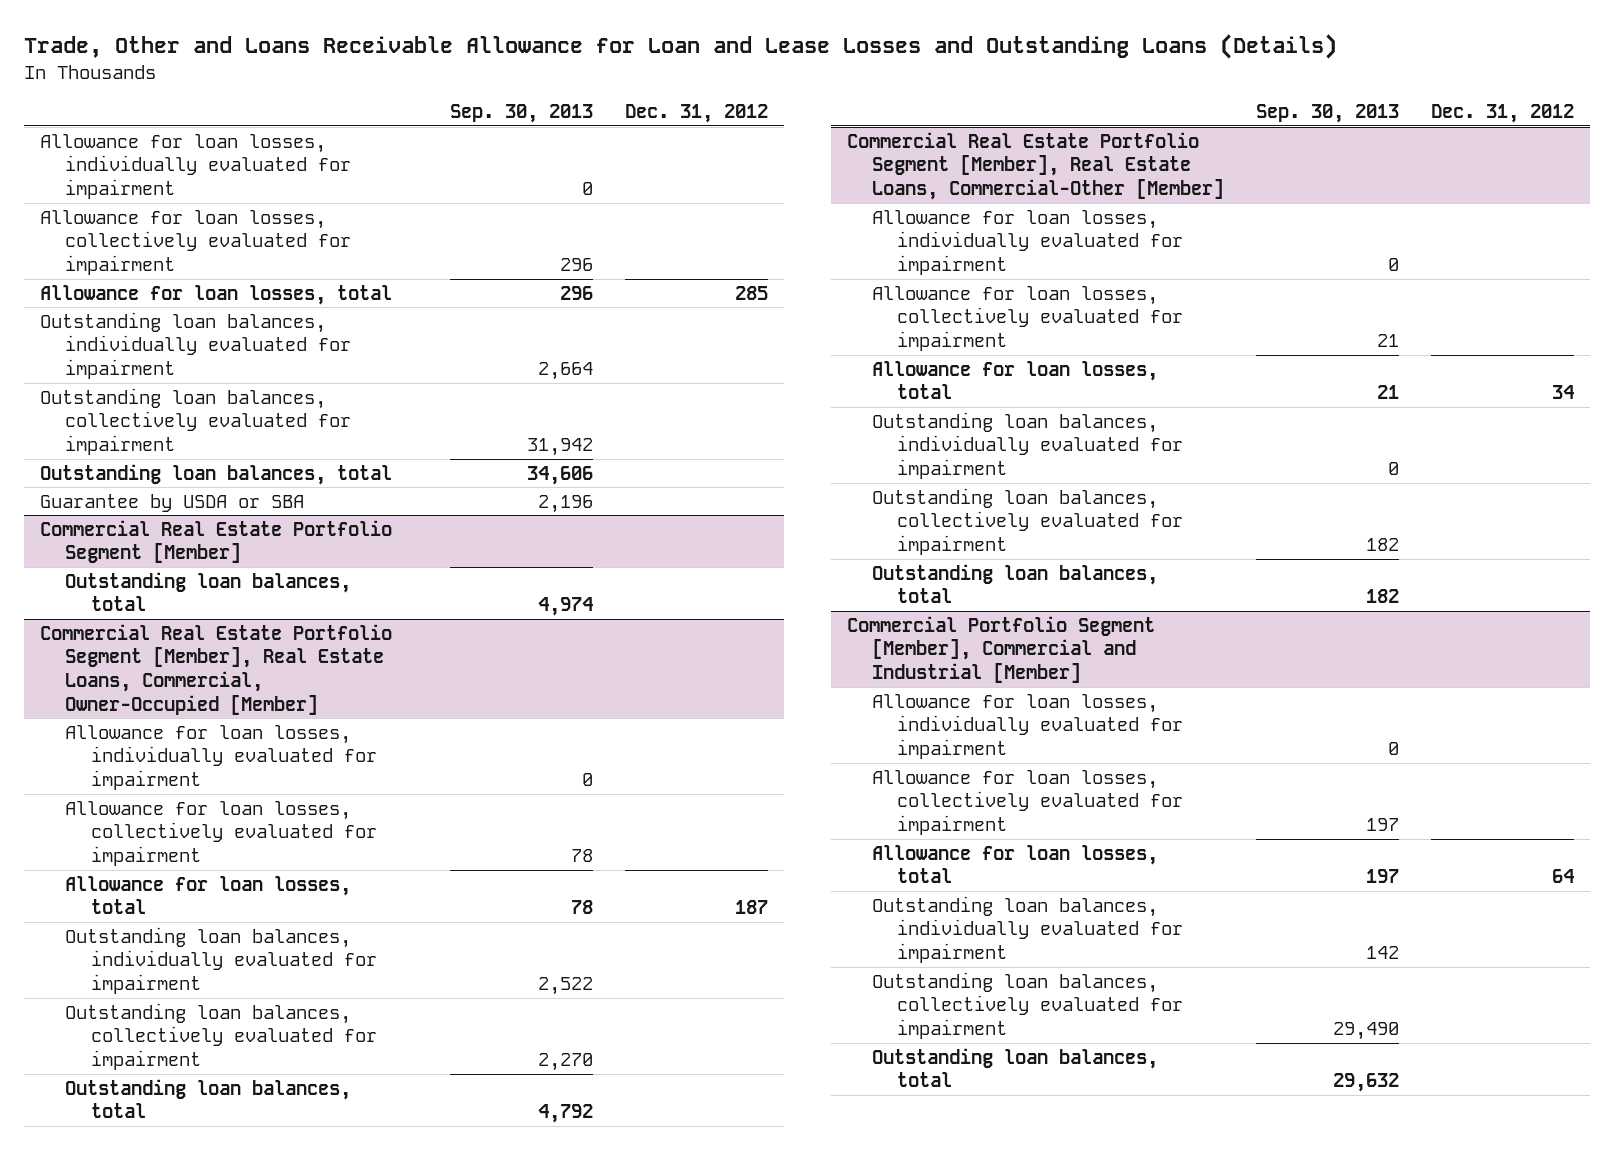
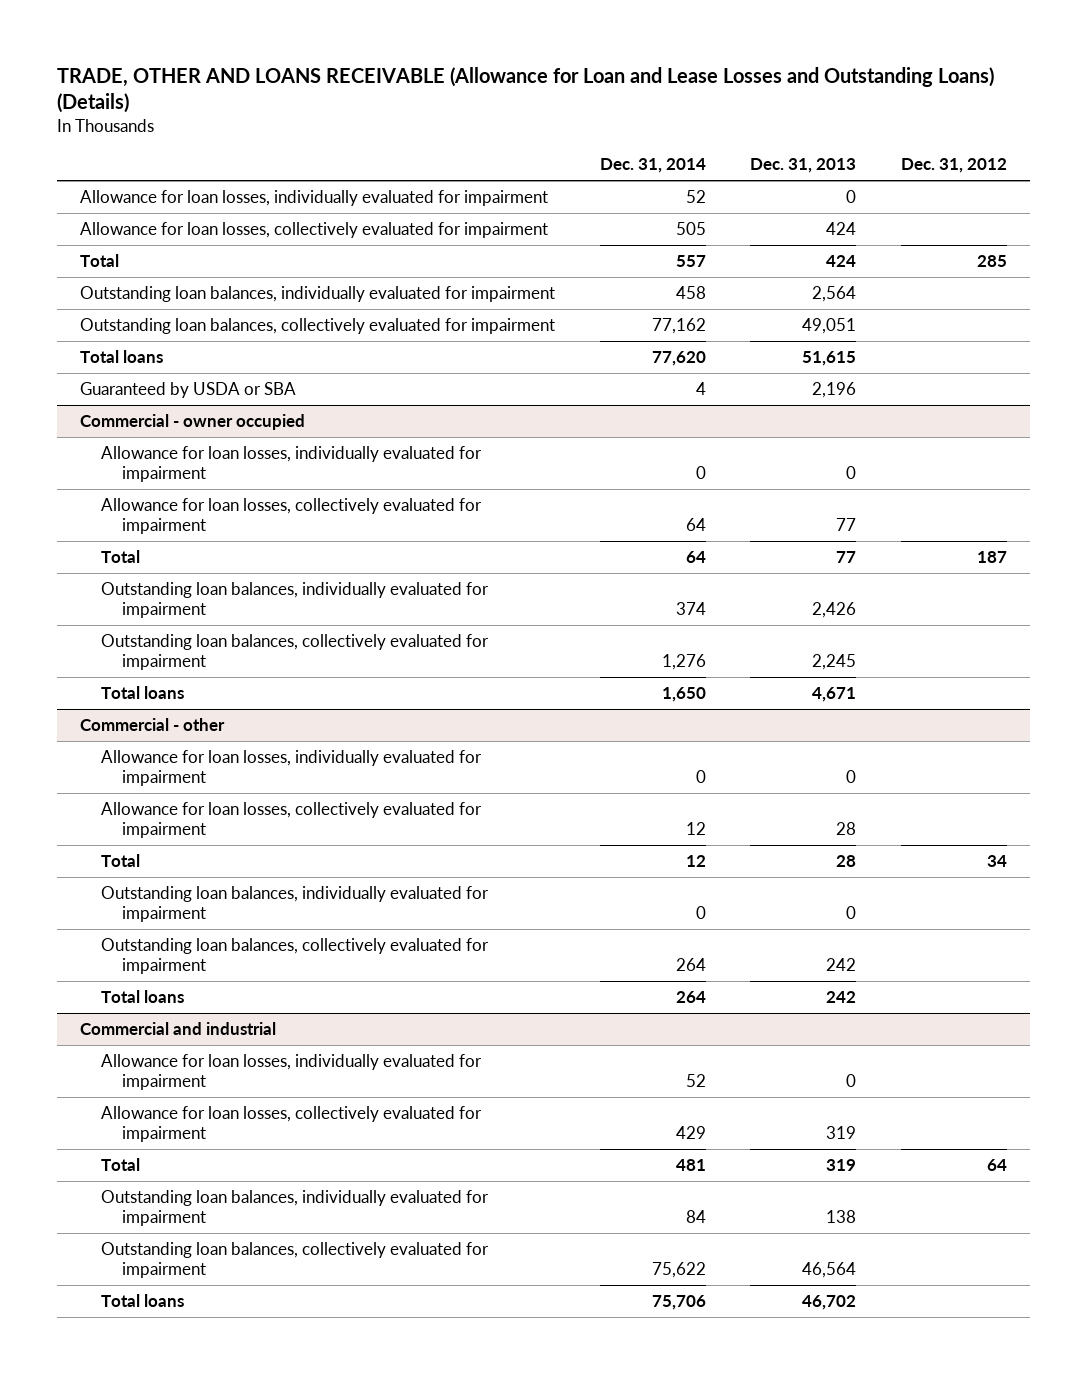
- Trade, Other and Loans Receivable Allowance for Loan and Lease Losses and Outstanding Loans (Details)
+ TRADE, OTHER AND LOANS RECEIVABLE (Allowance for Loan and Lease Losses and Outstanding Loans) (Details)
- | Sep. 30, 2013 | Dec. 31, 2012
+ | Dec. 31, 2014 | Dec. 31, 2013 | Dec. 31, 2012
- Allowance for loan losses, total | 296 | 285
+ Total | 557 | 424 | 285
- Outstanding loan balances, total | 34,606 |
- Guarantee by USDA or SBA | 2,196 |
- Commercial Real Estate Portfolio Segment [Member]
- Outstanding loan balances, total | 4,974 |
- Commercial Real Estate Portfolio Segment [Member], Real Estate Loans, Commercial, Owner-Occupied [Member]
+ Total loans | 77,620 | 51,615 |
+ Guaranteed by USDA or SBA | 4 | 2,196 |
+ Commercial - owner occupied
- Allowance for loan losses, total | 78 | 187
+ Total | 64 | 77 | 187
- Outstanding loan balances, total | 4,792 |
- Commercial Real Estate Portfolio Segment [Member], Real Estate Loans, Commercial-Other [Member]
+ Total loans | 1,650 | 4,671 |
+ Commercial - other
- Allowance for loan losses, total | 21 | 34
+ Total | 12 | 28 | 34
- Outstanding loan balances, total | 182 |
- Commercial Portfolio Segment [Member], Commercial and Industrial [Member]
+ Total loans | 264 | 242 |
+ Commercial and industrial
- Allowance for loan losses, total | 197 | 64
+ Total | 481 | 319 | 64
- Outstanding loan balances, total | 29,632 |
+ Total loans | 75,706 | 46,702 |

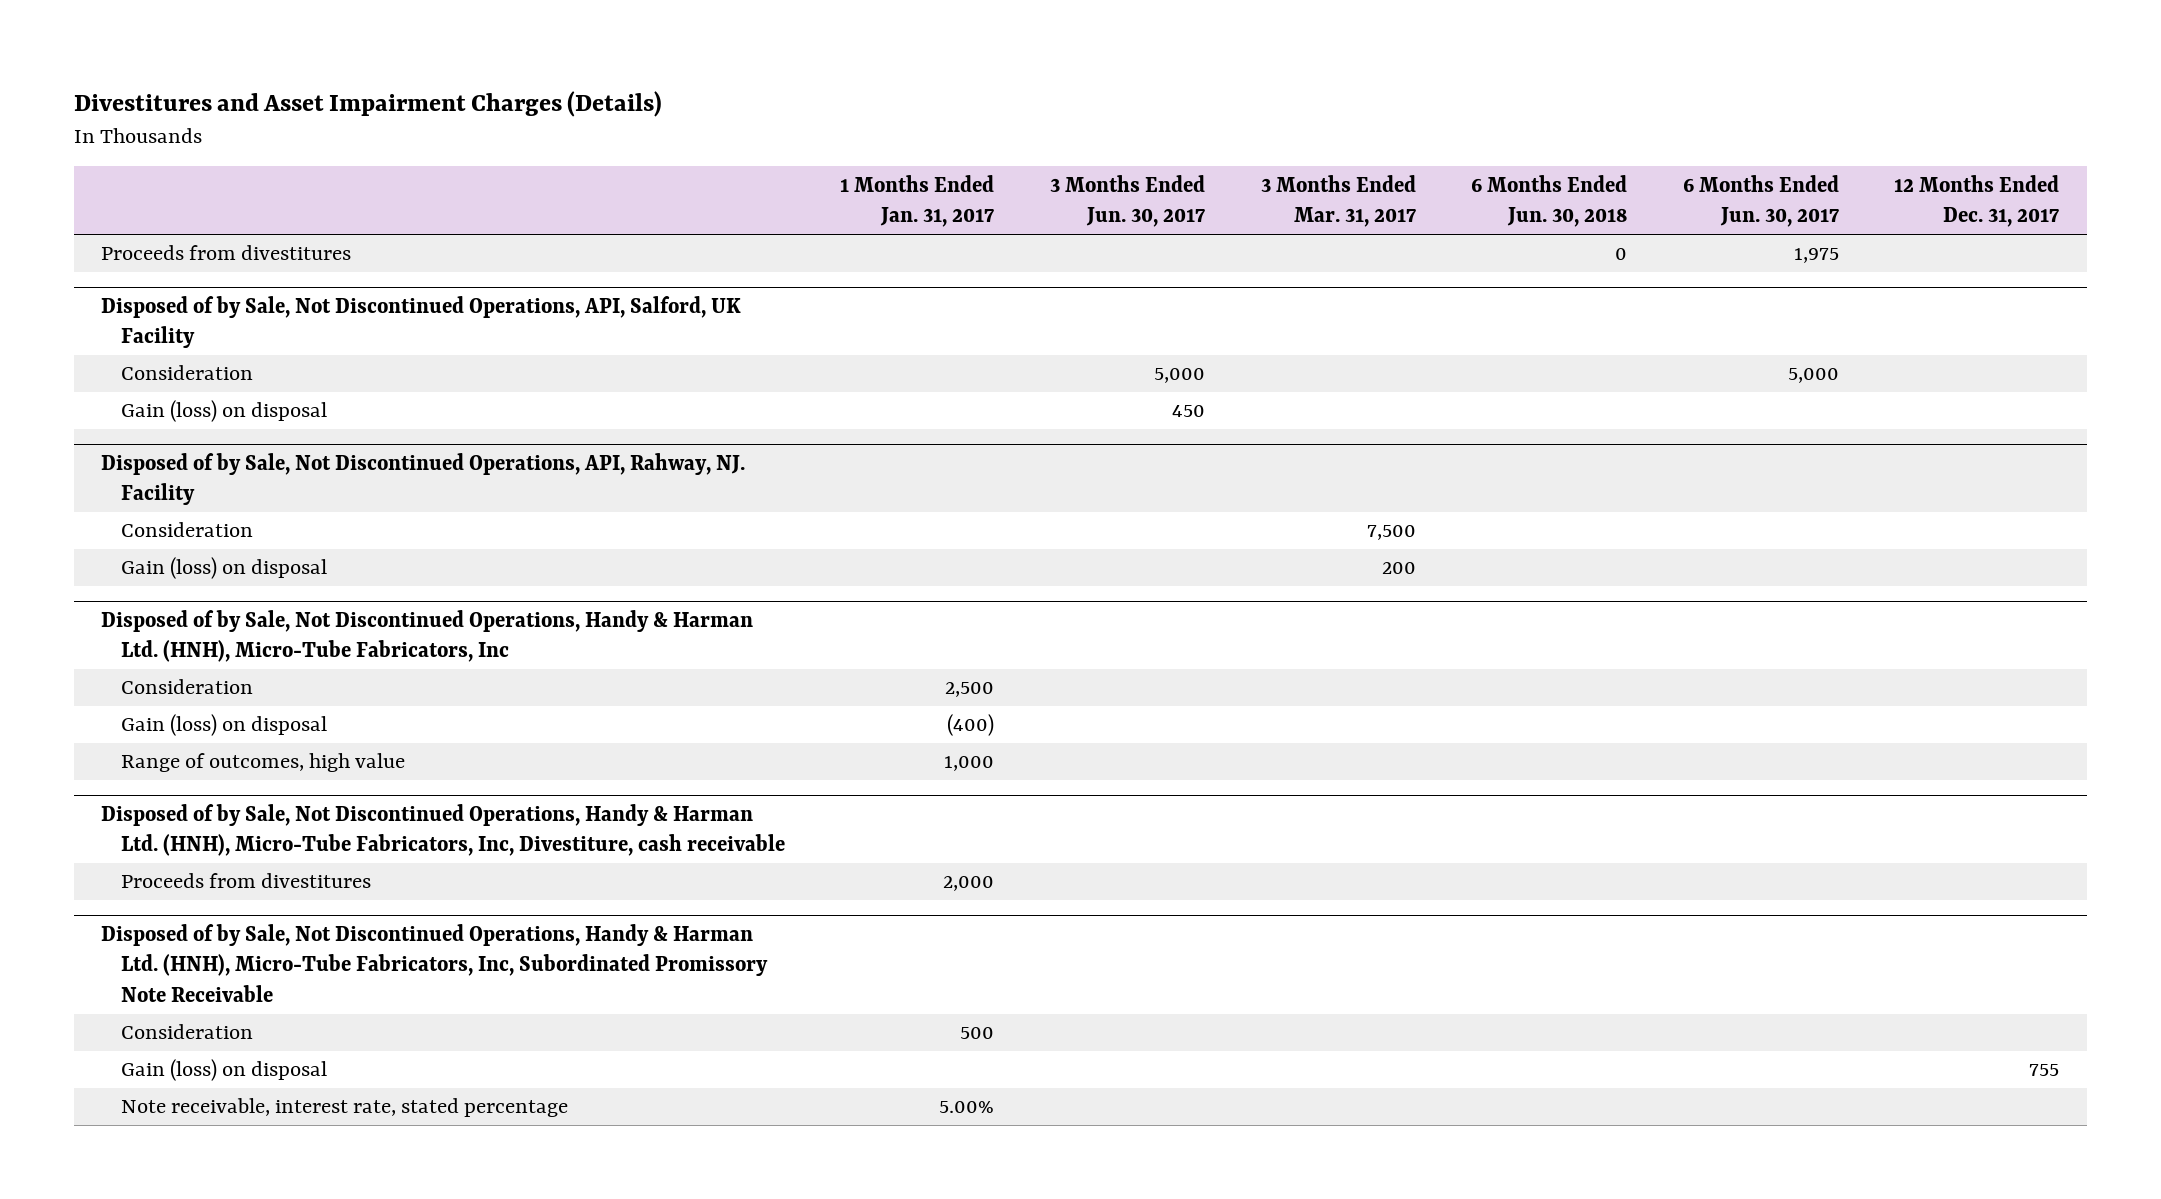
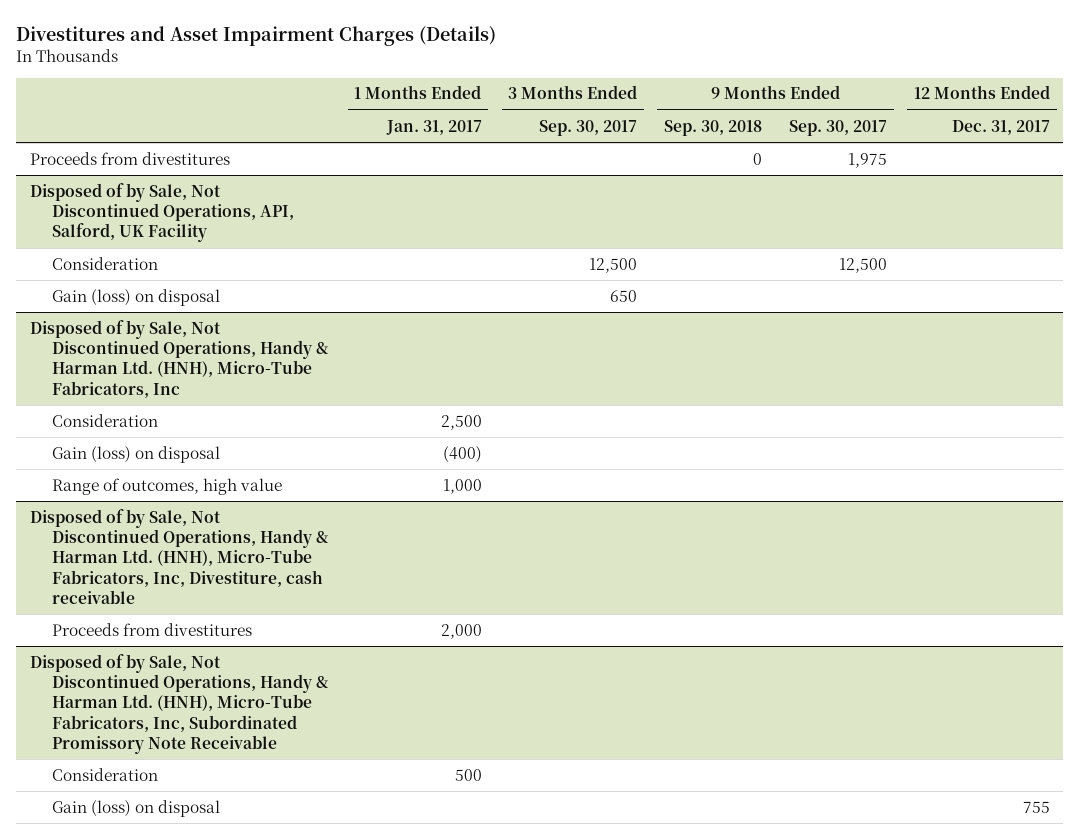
- | 1 Months Ended Jan. 31, 2017 | 3 Months Ended Jun. 30, 2017 | 3 Months Ended Mar. 31, 2017 | 6 Months Ended Jun. 30, 2018 | 6 Months Ended Jun. 30, 2017 | 12 Months Ended Dec. 31, 2017
+ | 1 Months Ended Jan. 31, 2017 | 3 Months Ended Sep. 30, 2017 | 9 Months Ended Sep. 30, 2018 | 9 Months Ended Sep. 30, 2017 | 12 Months Ended Dec. 31, 2017
- Disposed of by Sale, Not Discontinued Operations, API, Rahway, NJ. Facility
- Consideration | | | 7,500 | | |
- Gain (loss) on disposal | | | 200 | | |
@ Disposed of by Sale, Not Discontinued Operations, Handy & Harman Ltd. (HNH), Micro-Tube Fabricators, Inc, Subordinated Promissory Note Receivable
- Note receivable, interest rate, stated percentage | 5.00% | | | | |

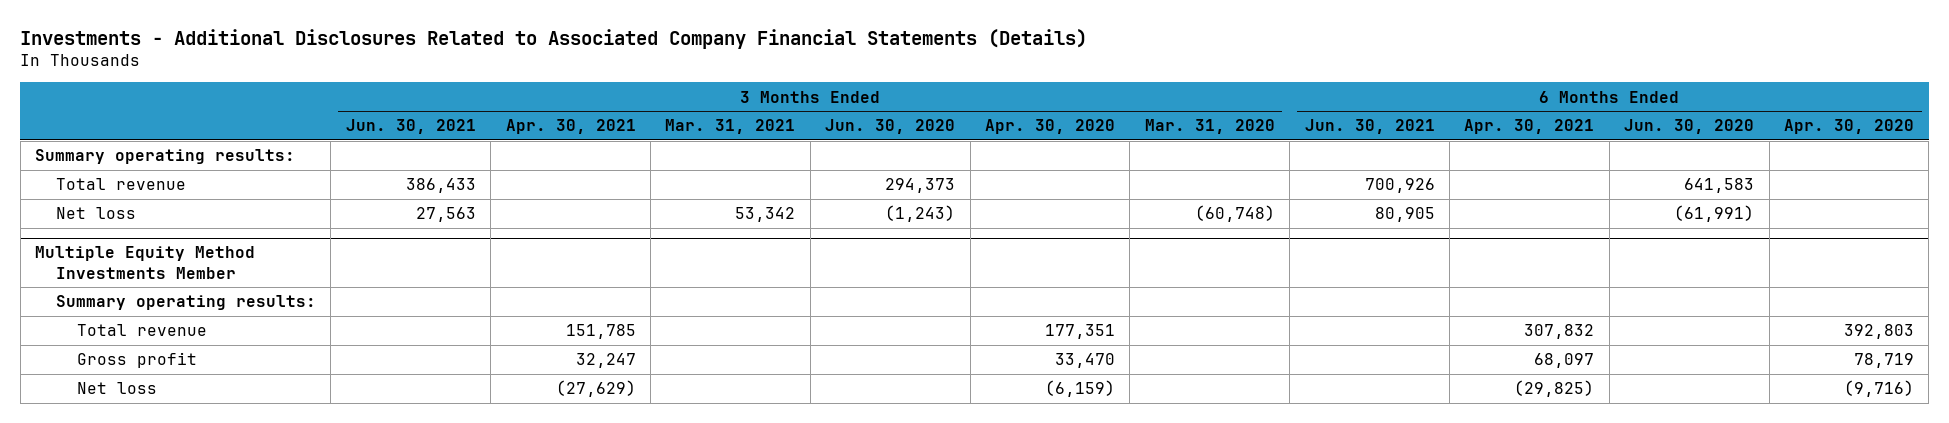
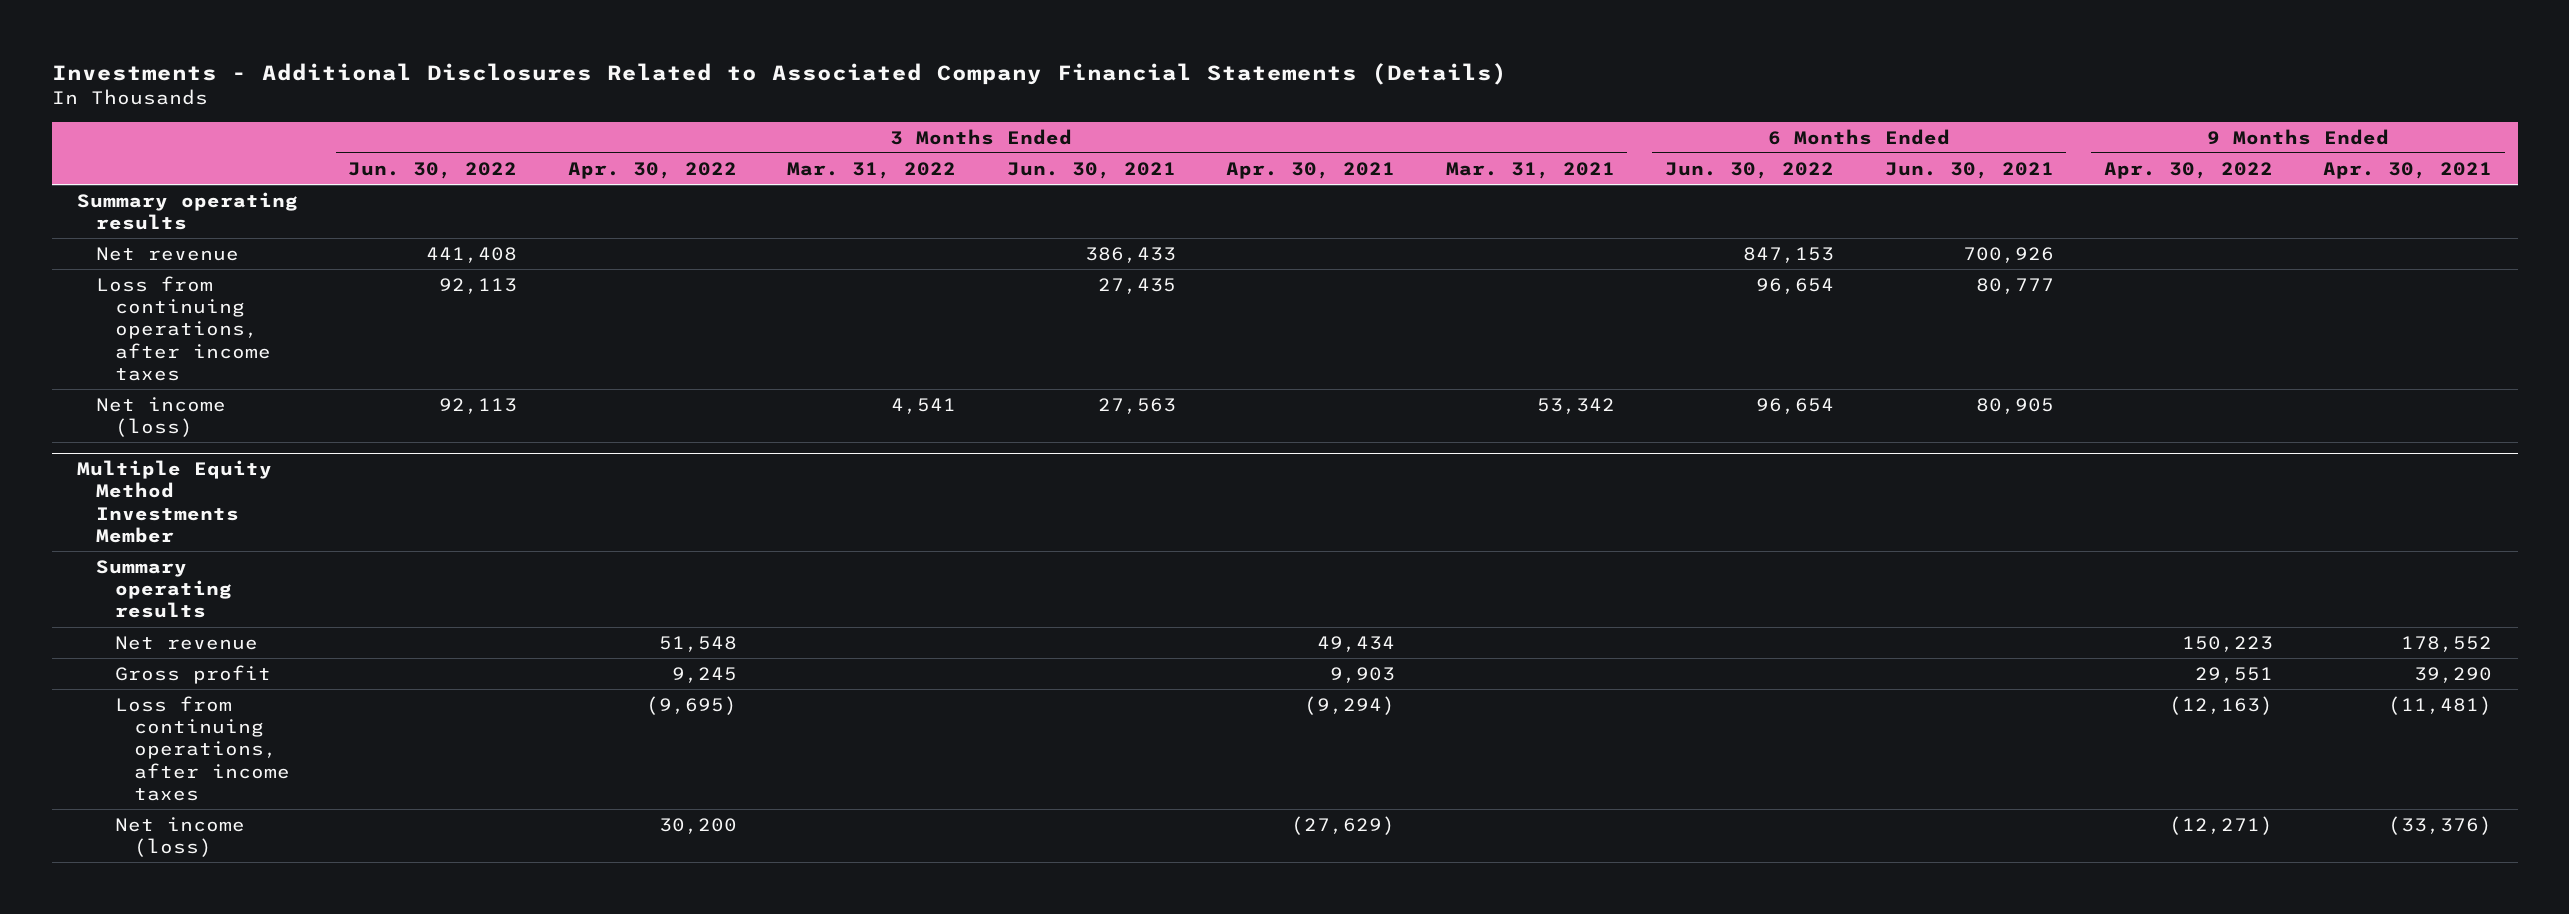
- | 3 Months Ended Jun. 30, 2021 | 3 Months Ended Apr. 30, 2021 | 3 Months Ended Mar. 31, 2021 | 3 Months Ended Jun. 30, 2020 | 3 Months Ended Apr. 30, 2020 | 3 Months Ended Mar. 31, 2020 | 6 Months Ended Jun. 30, 2021 | 6 Months Ended Apr. 30, 2021 | 6 Months Ended Jun. 30, 2020 | 6 Months Ended Apr. 30, 2020
+ | 3 Months Ended Jun. 30, 2022 | 3 Months Ended Apr. 30, 2022 | 3 Months Ended Mar. 31, 2022 | 3 Months Ended Jun. 30, 2021 | 3 Months Ended Apr. 30, 2021 | 3 Months Ended Mar. 31, 2021 | 6 Months Ended Jun. 30, 2022 | 6 Months Ended Jun. 30, 2021 | 9 Months Ended Apr. 30, 2022 | 9 Months Ended Apr. 30, 2021
- Summary operating results:
- Total revenue | 386,433 | | | 294,373 | | | 700,926 | | 641,583 |
- Net loss | 27,563 | | 53,342 | (1,243) | | (60,748) | 80,905 | | (61,991) |
+ Summary operating results
+ Net revenue | 441,408 | | | 386,433 | | | 847,153 | 700,926 | |
+ Loss from continuing operations, after income taxes | 92,113 | | | 27,435 | | | 96,654 | 80,777 | |
+ Net income (loss) | 92,113 | | 4,541 | 27,563 | | 53,342 | 96,654 | 80,905 | |
@ Multiple Equity Method Investments Member
- Summary operating results:
- Total revenue | | 151,785 | | | 177,351 | | | 307,832 | | 392,803
- Gross profit | | 32,247 | | | 33,470 | | | 68,097 | | 78,719
- Net loss | | (27,629) | | | (6,159) | | | (29,825) | | (9,716)
+ Summary operating results
+ Net revenue | | 51,548 | | | 49,434 | | | | 150,223 | 178,552
+ Gross profit | | 9,245 | | | 9,903 | | | | 29,551 | 39,290
+ Loss from continuing operations, after income taxes | | (9,695) | | | (9,294) | | | | (12,163) | (11,481)
+ Net income (loss) | | 30,200 | | | (27,629) | | | | (12,271) | (33,376)

